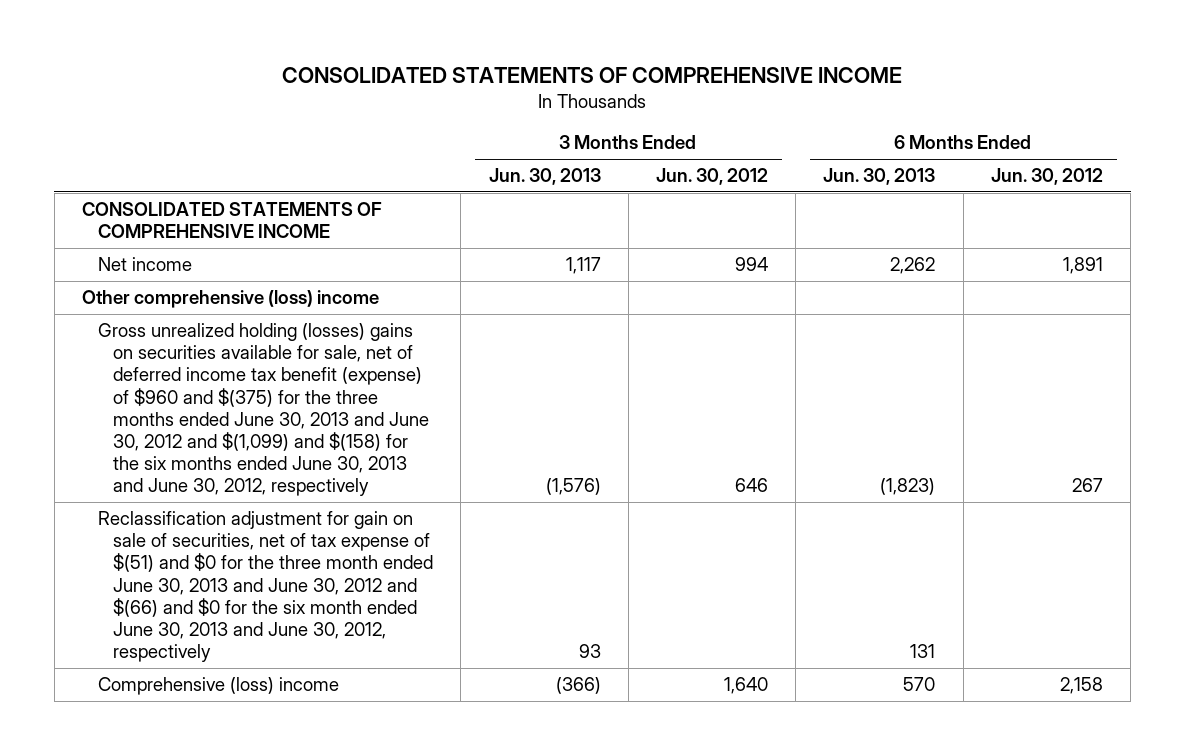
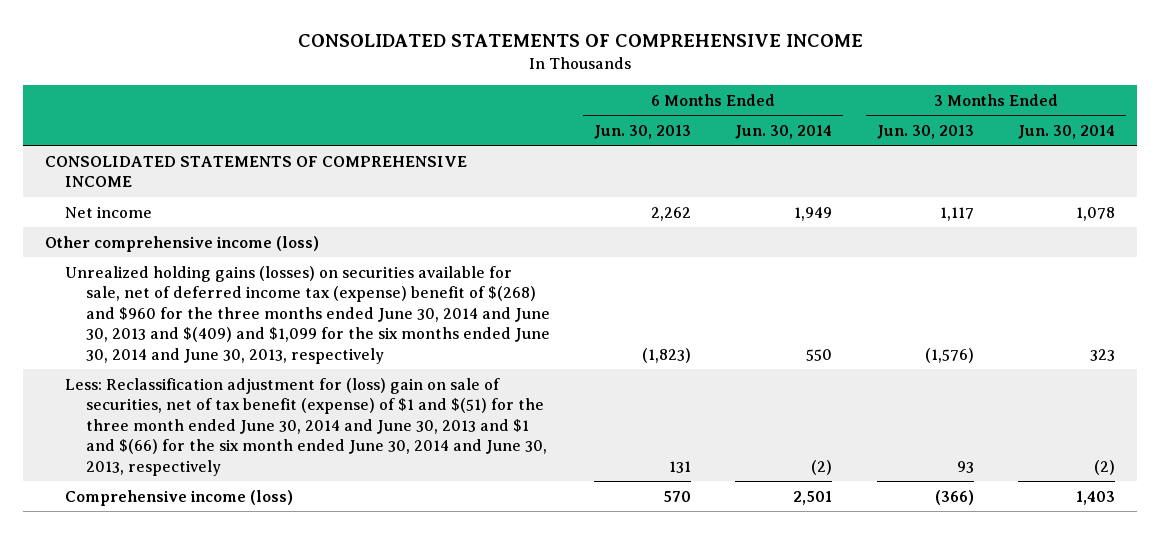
- | 3 Months Ended Jun. 30, 2013 | 3 Months Ended Jun. 30, 2012 | 6 Months Ended Jun. 30, 2013 | 6 Months Ended Jun. 30, 2012
+ | 6 Months Ended Jun. 30, 2013 | 6 Months Ended Jun. 30, 2014 | 3 Months Ended Jun. 30, 2013 | 3 Months Ended Jun. 30, 2014
- Other comprehensive (loss) income
- Gross unrealized holding (losses) gains on securities available for sale, net of deferred income tax benefit (expense) of $960 and $(375) for the three months ended June 30, 2013 and June 30, 2012 and $(1,099) and $(158) for the six months ended June 30, 2013 and June 30, 2012, respectively | (1,576) | 646 | (1,823) | 267
- Reclassification adjustment for gain on sale of securities, net of tax expense of $(51) and $0 for the three month ended June 30, 2013 and June 30, 2012 and $(66) and $0 for the six month ended June 30, 2013 and June 30, 2012, respectively | 93 | | 131 |
- Comprehensive (loss) income | (366) | 1,640 | 570 | 2,158
+ Other comprehensive income (loss)
+ Unrealized holding gains (losses) on securities available for sale, net of deferred income tax (expense) benefit of $(268) and $960 for the three months ended June 30, 2014 and June 30, 2013 and $(409) and $1,099 for the six months ended June 30, 2014 and June 30, 2013, respectively | (1,823) | 550 | (1,576) | 323
+ Less: Reclassification adjustment for (loss) gain on sale of securities, net of tax benefit (expense) of $1 and $(51) for the three month ended June 30, 2014 and June 30, 2013 and $1 and $(66) for the six month ended June 30, 2014 and June 30, 2013, respectively | 131 | (2) | 93 | (2)
+ Comprehensive income (loss) | 570 | 2,501 | (366) | 1,403

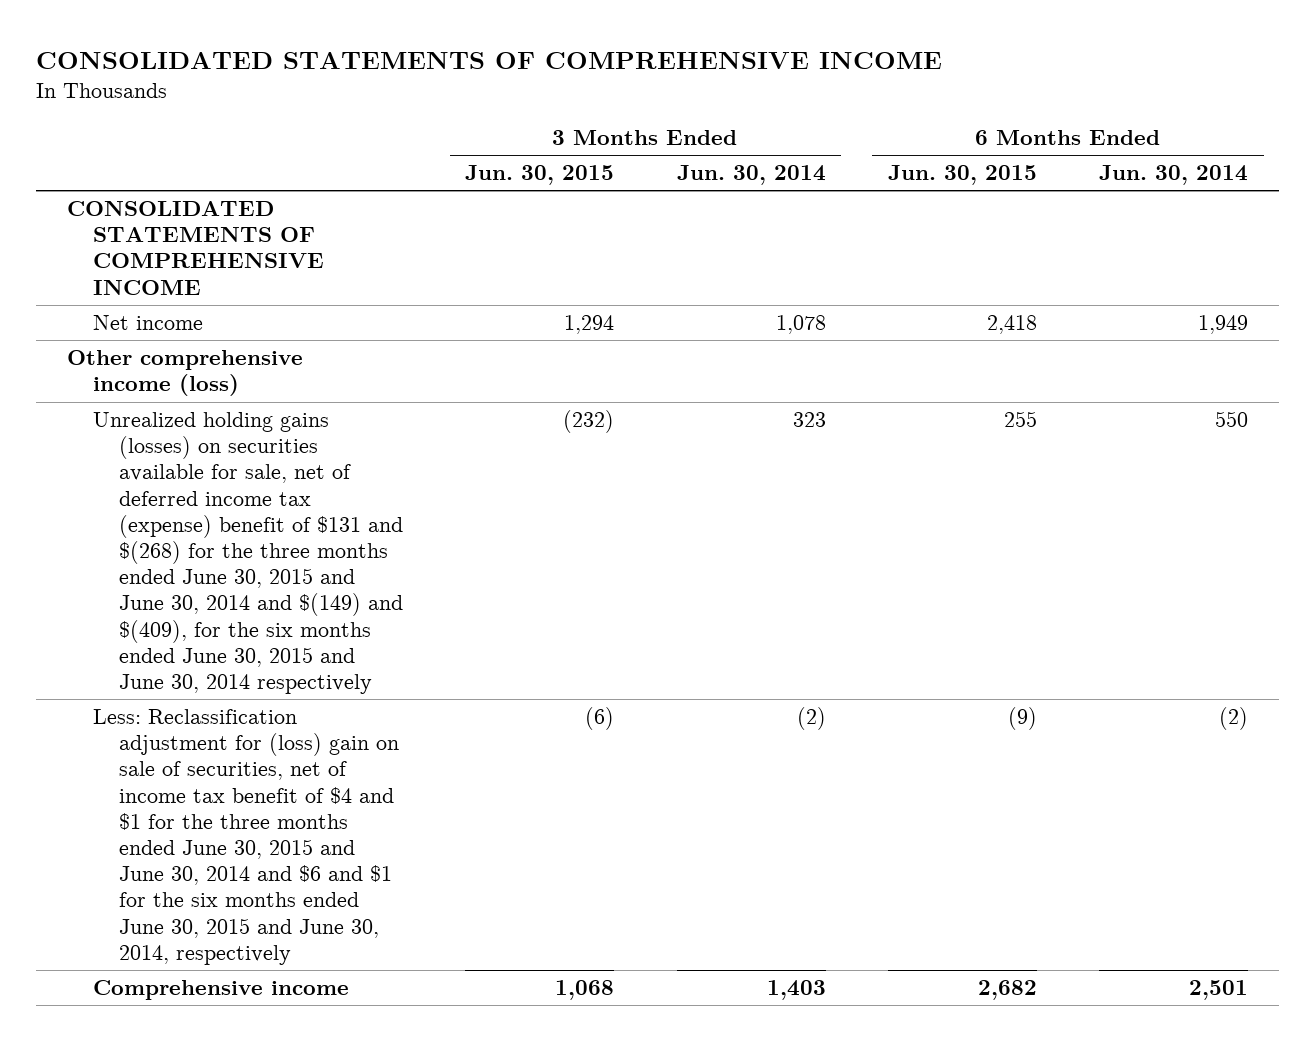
- | 6 Months Ended Jun. 30, 2013 | 6 Months Ended Jun. 30, 2014 | 3 Months Ended Jun. 30, 2013 | 3 Months Ended Jun. 30, 2014
+ | 3 Months Ended Jun. 30, 2015 | 3 Months Ended Jun. 30, 2014 | 6 Months Ended Jun. 30, 2015 | 6 Months Ended Jun. 30, 2014
- Unrealized holding gains (losses) on securities available for sale, net of deferred income tax (expense) benefit of $(268) and $960 for the three months ended June 30, 2014 and June 30, 2013 and $(409) and $1,099 for the six months ended June 30, 2014 and June 30, 2013, respectively | (1,823) | 550 | (1,576) | 323
- Less: Reclassification adjustment for (loss) gain on sale of securities, net of tax benefit (expense) of $1 and $(51) for the three month ended June 30, 2014 and June 30, 2013 and $1 and $(66) for the six month ended June 30, 2014 and June 30, 2013, respectively | 131 | (2) | 93 | (2)
- Comprehensive income (loss) | 570 | 2,501 | (366) | 1,403
+ Unrealized holding gains (losses) on securities available for sale, net of deferred income tax (expense) benefit of $131 and $(268) for the three months ended June 30, 2015 and June 30, 2014 and $(149) and $(409), for the six months ended June 30, 2015 and June 30, 2014 respectively | (232) | 323 | 255 | 550
+ Less: Reclassification adjustment for (loss) gain on sale of securities, net of income tax benefit of $4 and $1 for the three months ended June 30, 2015 and June 30, 2014 and $6 and $1 for the six months ended June 30, 2015 and June 30, 2014, respectively | (6) | (2) | (9) | (2)
+ Comprehensive income | 1,068 | 1,403 | 2,682 | 2,501

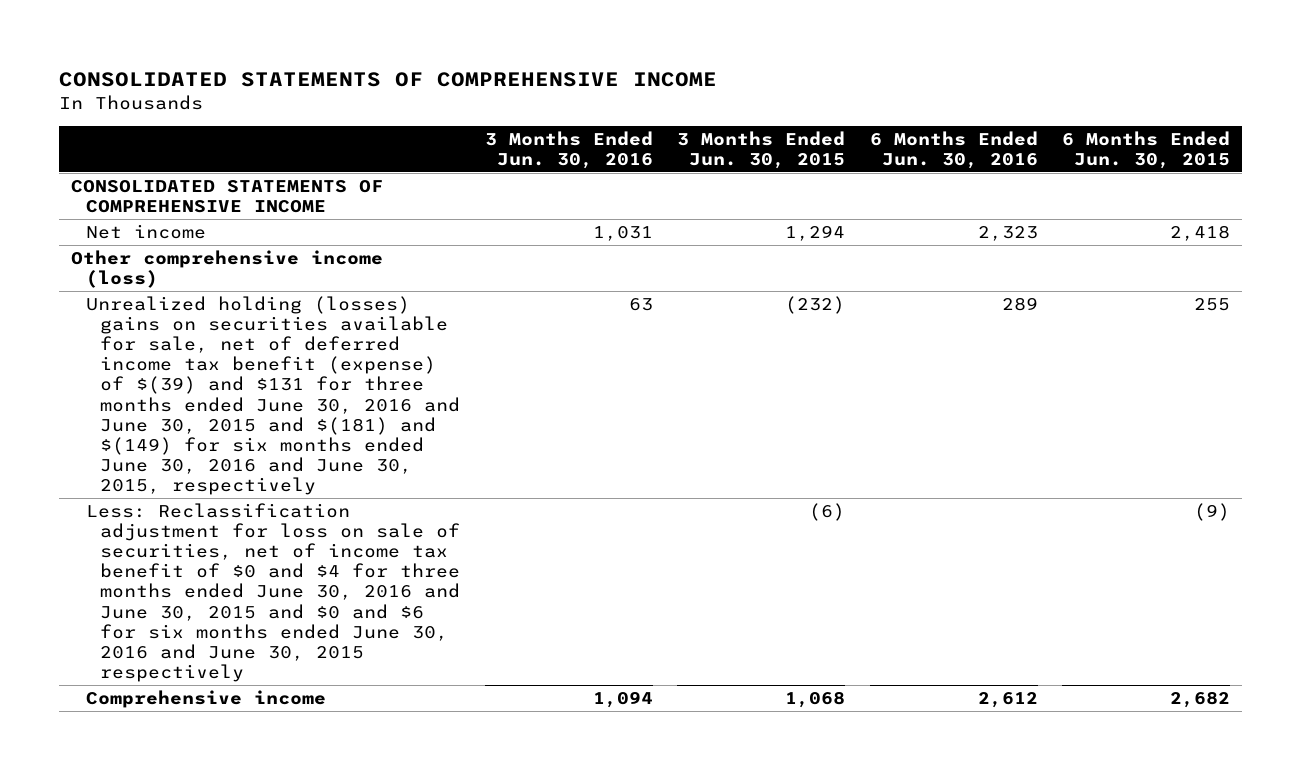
- | 3 Months Ended Jun. 30, 2015 | 3 Months Ended Jun. 30, 2014 | 6 Months Ended Jun. 30, 2015 | 6 Months Ended Jun. 30, 2014
+ | 3 Months Ended Jun. 30, 2016 | 3 Months Ended Jun. 30, 2015 | 6 Months Ended Jun. 30, 2016 | 6 Months Ended Jun. 30, 2015
- Unrealized holding gains (losses) on securities available for sale, net of deferred income tax (expense) benefit of $131 and $(268) for the three months ended June 30, 2015 and June 30, 2014 and $(149) and $(409), for the six months ended June 30, 2015 and June 30, 2014 respectively | (232) | 323 | 255 | 550
- Less: Reclassification adjustment for (loss) gain on sale of securities, net of income tax benefit of $4 and $1 for the three months ended June 30, 2015 and June 30, 2014 and $6 and $1 for the six months ended June 30, 2015 and June 30, 2014, respectively | (6) | (2) | (9) | (2)
+ Unrealized holding (losses) gains on securities available for sale, net of deferred income tax benefit (expense) of $(39) and $131 for three months ended June 30, 2016 and June 30, 2015 and $(181) and $(149) for six months ended June 30, 2016 and June 30, 2015, respectively | 63 | (232) | 289 | 255
+ Less: Reclassification adjustment for loss on sale of securities, net of income tax benefit of $0 and $4 for three months ended June 30, 2016 and June 30, 2015 and $0 and $6 for six months ended June 30, 2016 and June 30, 2015 respectively | | (6) | | (9)

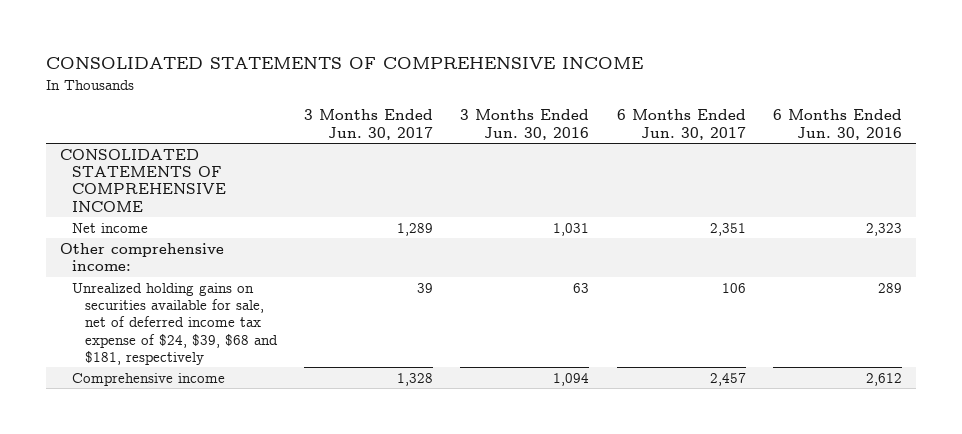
- | 3 Months Ended Jun. 30, 2016 | 3 Months Ended Jun. 30, 2015 | 6 Months Ended Jun. 30, 2016 | 6 Months Ended Jun. 30, 2015
+ | 3 Months Ended Jun. 30, 2017 | 3 Months Ended Jun. 30, 2016 | 6 Months Ended Jun. 30, 2017 | 6 Months Ended Jun. 30, 2016
- Other comprehensive income (loss)
- Unrealized holding (losses) gains on securities available for sale, net of deferred income tax benefit (expense) of $(39) and $131 for three months ended June 30, 2016 and June 30, 2015 and $(181) and $(149) for six months ended June 30, 2016 and June 30, 2015, respectively | 63 | (232) | 289 | 255
- Less: Reclassification adjustment for loss on sale of securities, net of income tax benefit of $0 and $4 for three months ended June 30, 2016 and June 30, 2015 and $0 and $6 for six months ended June 30, 2016 and June 30, 2015 respectively | | (6) | | (9)
+ Other comprehensive income:
+ Unrealized holding gains on securities available for sale, net of deferred income tax expense of $24, $39, $68 and $181, respectively | 39 | 63 | 106 | 289

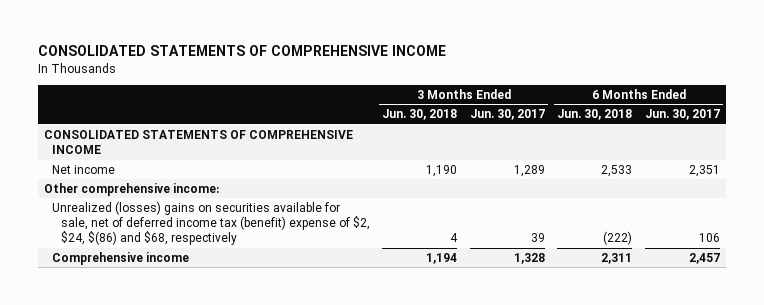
- | 3 Months Ended Jun. 30, 2017 | 3 Months Ended Jun. 30, 2016 | 6 Months Ended Jun. 30, 2017 | 6 Months Ended Jun. 30, 2016
+ | 3 Months Ended Jun. 30, 2018 | 3 Months Ended Jun. 30, 2017 | 6 Months Ended Jun. 30, 2018 | 6 Months Ended Jun. 30, 2017
- Unrealized holding gains on securities available for sale, net of deferred income tax expense of $24, $39, $68 and $181, respectively | 39 | 63 | 106 | 289
+ Unrealized (losses) gains on securities available for sale, net of deferred income tax (benefit) expense of $2, $24, $(86) and $68, respectively | 4 | 39 | (222) | 106

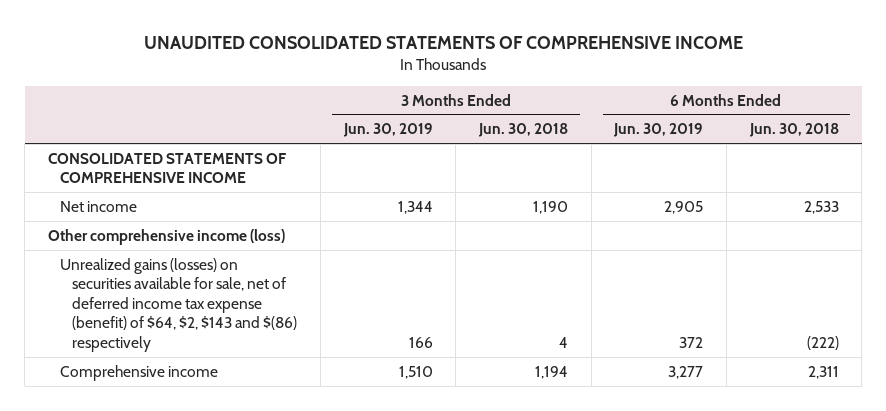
- CONSOLIDATED STATEMENTS OF COMPREHENSIVE INCOME
+ UNAUDITED CONSOLIDATED STATEMENTS OF COMPREHENSIVE INCOME
- | 3 Months Ended Jun. 30, 2018 | 3 Months Ended Jun. 30, 2017 | 6 Months Ended Jun. 30, 2018 | 6 Months Ended Jun. 30, 2017
+ | 3 Months Ended Jun. 30, 2019 | 3 Months Ended Jun. 30, 2018 | 6 Months Ended Jun. 30, 2019 | 6 Months Ended Jun. 30, 2018
- Other comprehensive income:
- Unrealized (losses) gains on securities available for sale, net of deferred income tax (benefit) expense of $2, $24, $(86) and $68, respectively | 4 | 39 | (222) | 106
+ Other comprehensive income (loss)
+ Unrealized gains (losses) on securities available for sale, net of deferred income tax expense (benefit) of $64, $2, $143 and $(86) respectively | 166 | 4 | 372 | (222)

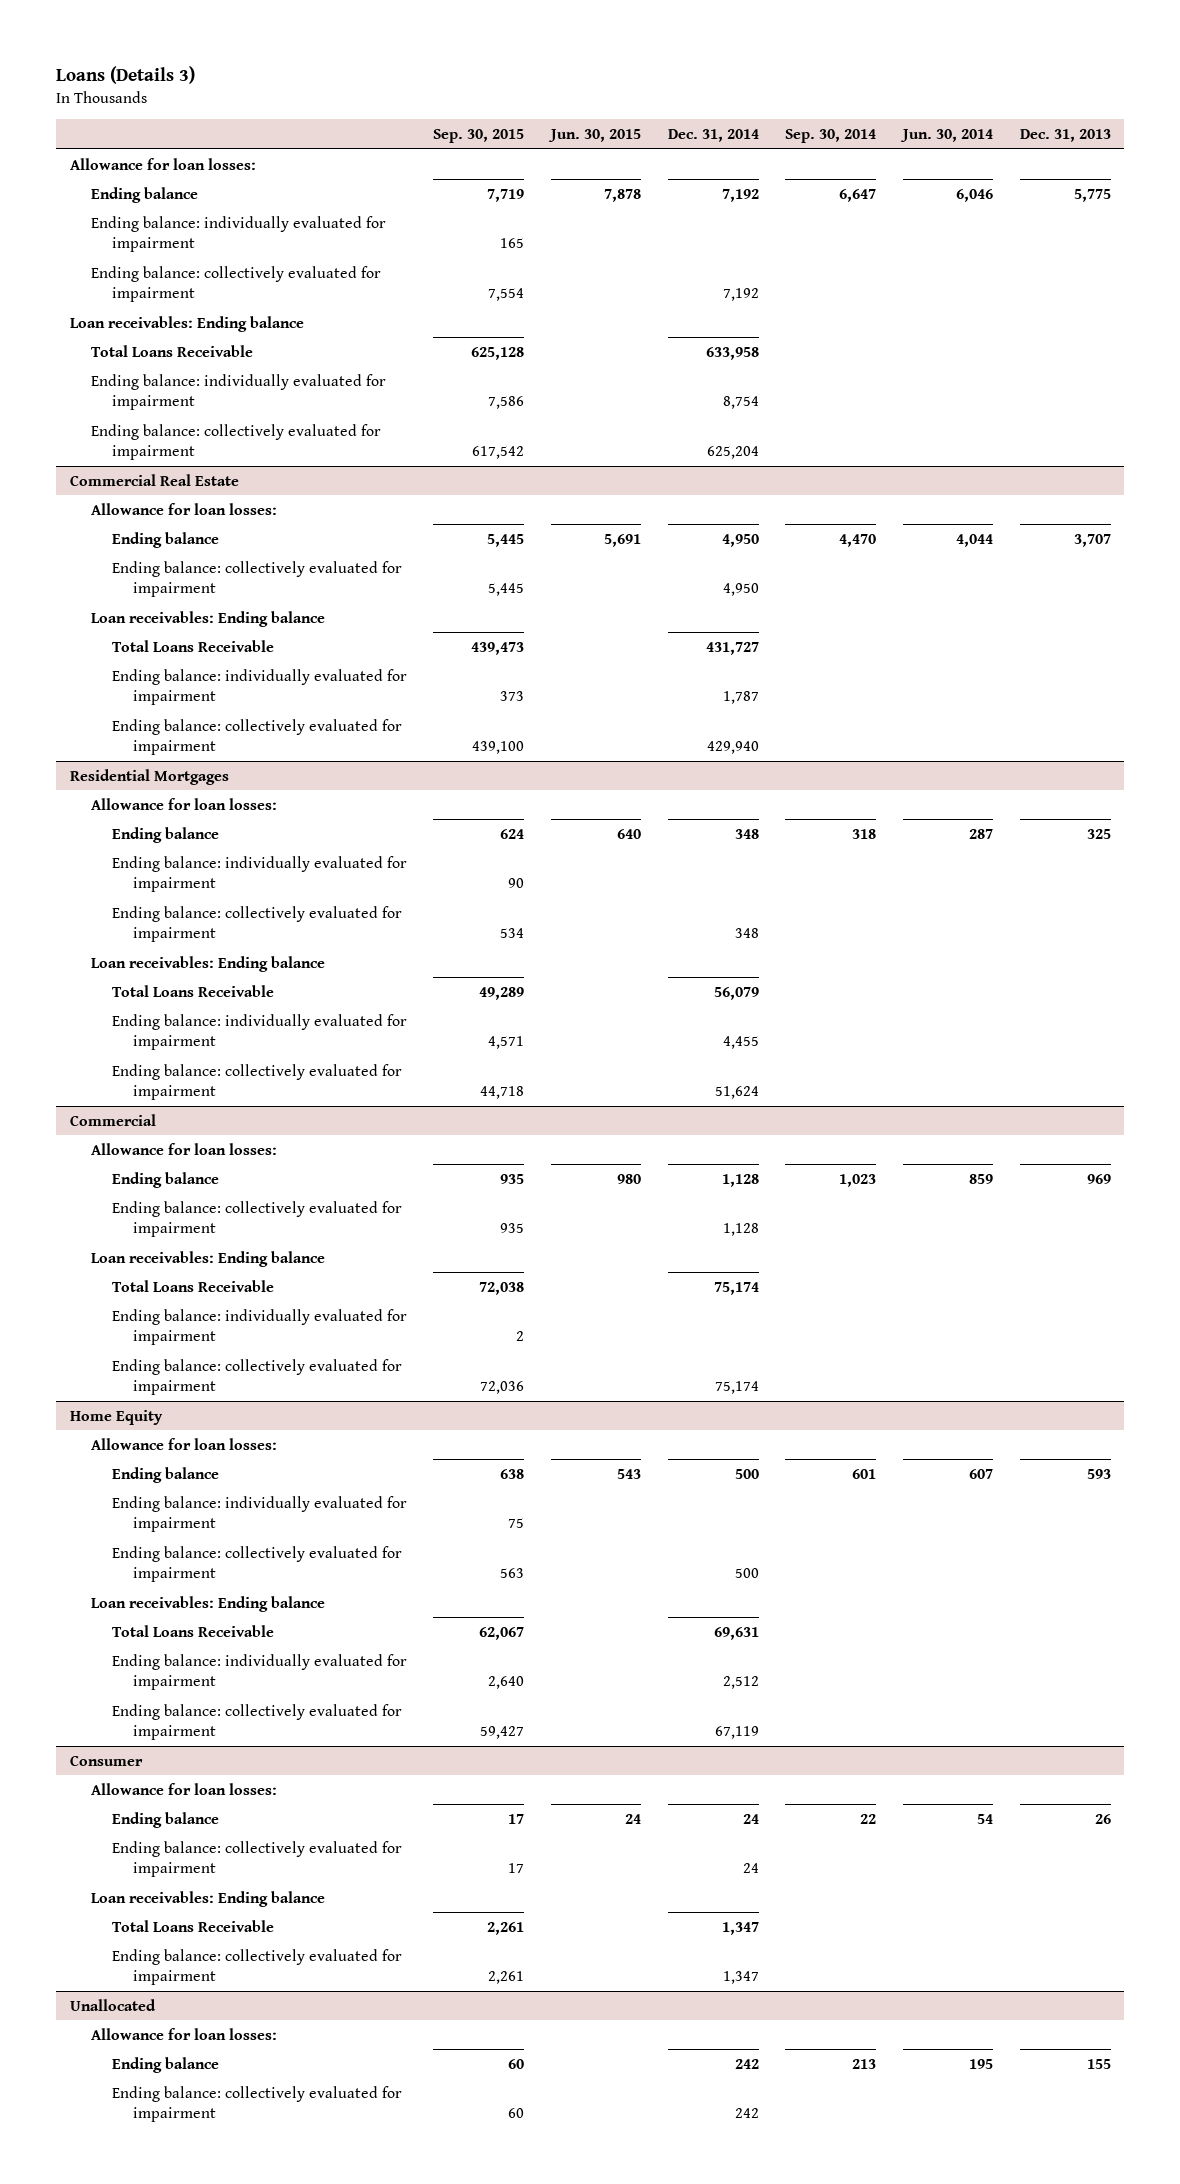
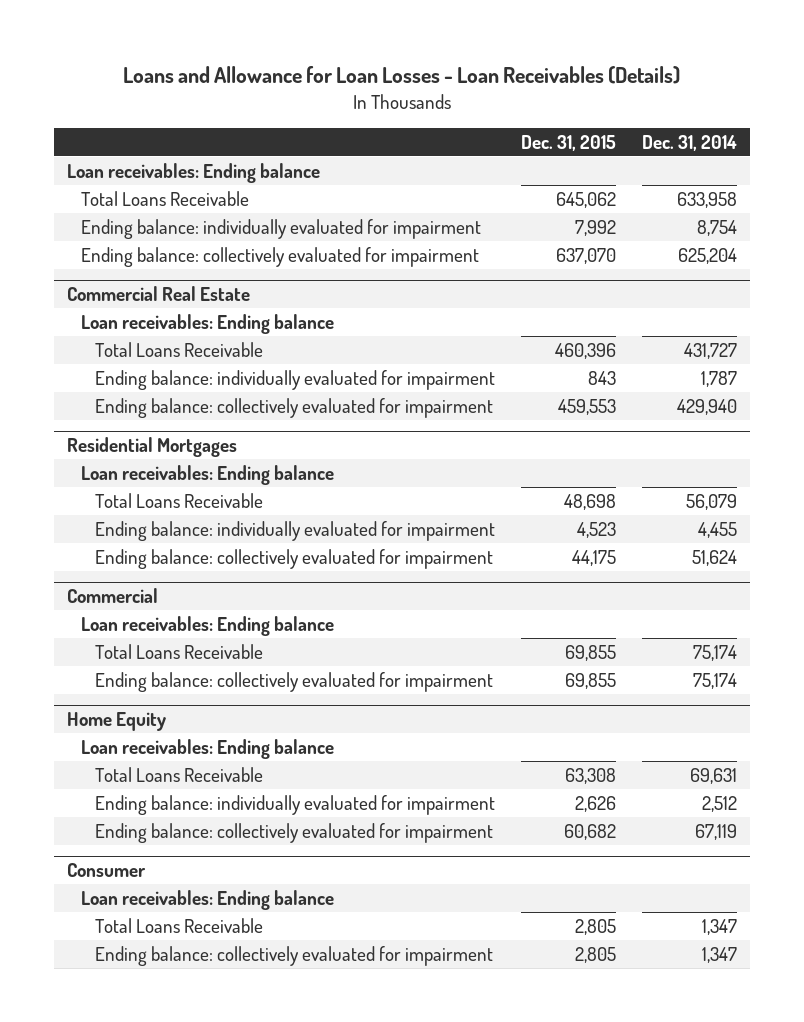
- Loans (Details 3)
+ Loans and Allowance for Loan Losses - Loan Receivables (Details)
- | Sep. 30, 2015 | Jun. 30, 2015 | Dec. 31, 2014 | Sep. 30, 2014 | Jun. 30, 2014 | Dec. 31, 2013
+ | Dec. 31, 2015 | Dec. 31, 2014
- Allowance for loan losses:
- Ending balance | 7,719 | 7,878 | 7,192 | 6,647 | 6,046 | 5,775
- Ending balance: individually evaluated for impairment | 165 | | | | |
- Ending balance: collectively evaluated for impairment | 7,554 | | 7,192 | | |
@ Commercial Real Estate
- Allowance for loan losses:
- Ending balance | 5,445 | 5,691 | 4,950 | 4,470 | 4,044 | 3,707
- Ending balance: collectively evaluated for impairment | 5,445 | | 4,950 | | |
@ Residential Mortgages
- Allowance for loan losses:
- Ending balance | 624 | 640 | 348 | 318 | 287 | 325
- Ending balance: individually evaluated for impairment | 90 | | | | |
- Ending balance: collectively evaluated for impairment | 534 | | 348 | | |
@ Commercial
- Allowance for loan losses:
- Ending balance | 935 | 980 | 1,128 | 1,023 | 859 | 969
- Ending balance: collectively evaluated for impairment | 935 | | 1,128 | | |
- Ending balance: individually evaluated for impairment | 2 | | | | |
@ Home Equity
- Allowance for loan losses:
- Ending balance | 638 | 543 | 500 | 601 | 607 | 593
- Ending balance: individually evaluated for impairment | 75 | | | | |
- Ending balance: collectively evaluated for impairment | 563 | | 500 | | |
@ Consumer
- Allowance for loan losses:
- Ending balance | 17 | 24 | 24 | 22 | 54 | 26
- Ending balance: collectively evaluated for impairment | 17 | | 24 | | |
- Unallocated
- Allowance for loan losses:
- Ending balance | 60 | | 242 | 213 | 195 | 155
- Ending balance: collectively evaluated for impairment | 60 | | 242 | | |

